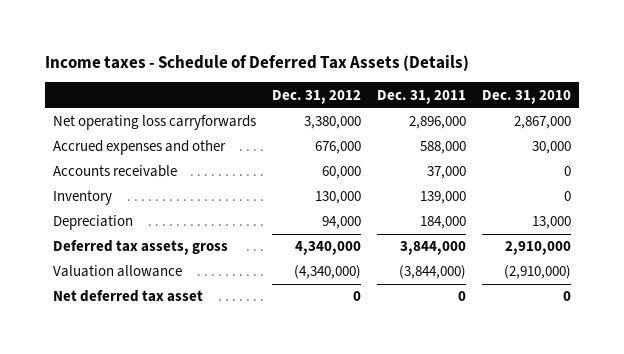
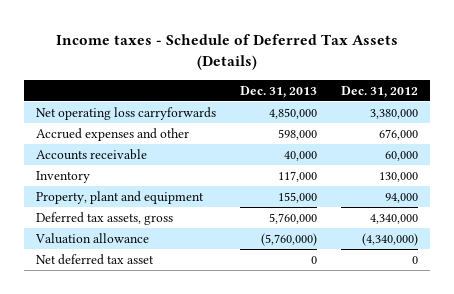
- | Dec. 31, 2012 | Dec. 31, 2011 | Dec. 31, 2010
+ | Dec. 31, 2013 | Dec. 31, 2012
- Depreciation | 94,000 | 184,000 | 13,000
+ Property, plant and equipment | 155,000 | 94,000

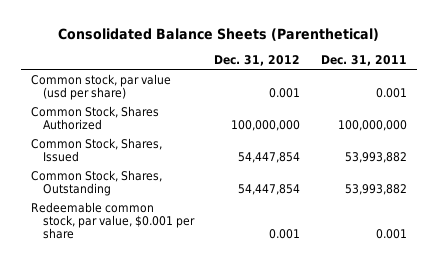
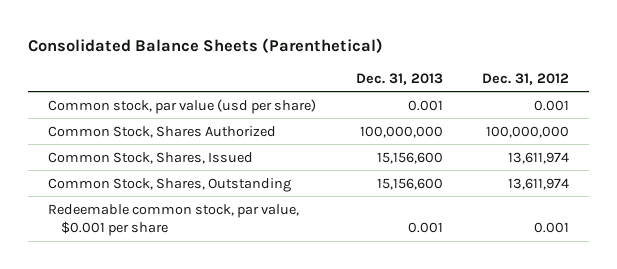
- | Dec. 31, 2012 | Dec. 31, 2011
+ | Dec. 31, 2013 | Dec. 31, 2012
- Common Stock, Shares, Issued | 54,447,854 | 53,993,882
- Common Stock, Shares, Outstanding | 54,447,854 | 53,993,882
+ Common Stock, Shares, Issued | 15,156,600 | 13,611,974
+ Common Stock, Shares, Outstanding | 15,156,600 | 13,611,974

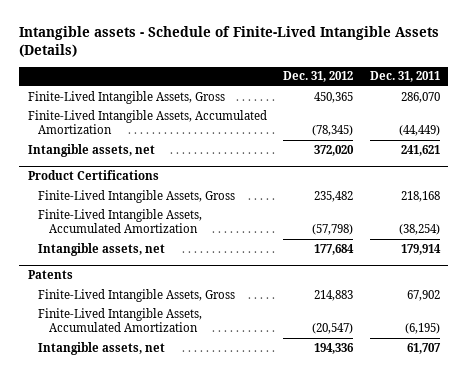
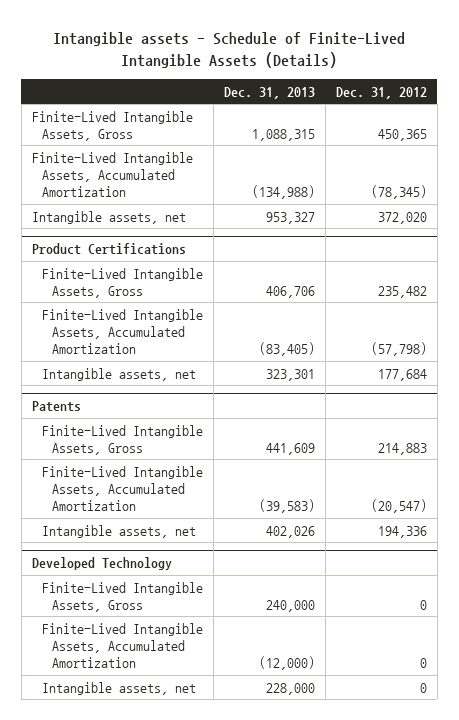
- | Dec. 31, 2012 | Dec. 31, 2011
+ | Dec. 31, 2013 | Dec. 31, 2012
+ Developed Technology
+ Finite-Lived Intangible Assets, Gross | 240,000 | 0
+ Finite-Lived Intangible Assets, Accumulated Amortization | (12,000) | 0
+ Intangible assets, net | 228,000 | 0

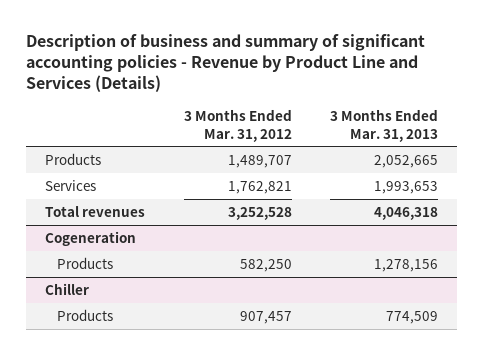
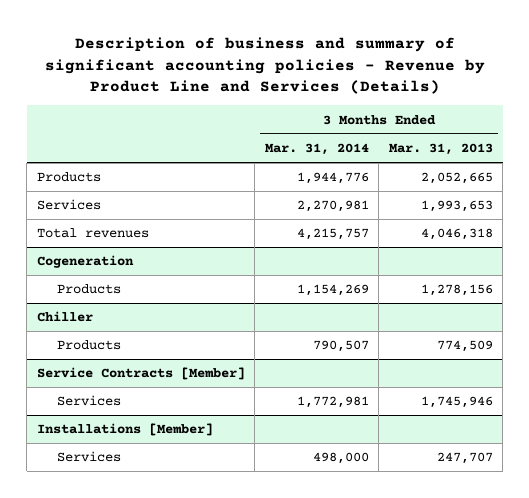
- | 3 Months Ended Mar. 31, 2012 | 3 Months Ended Mar. 31, 2013
+ | 3 Months Ended Mar. 31, 2014 | 3 Months Ended Mar. 31, 2013
+ Service Contracts [Member]
+ Services | 1,772,981 | 1,745,946
+ Installations [Member]
+ Services | 498,000 | 247,707

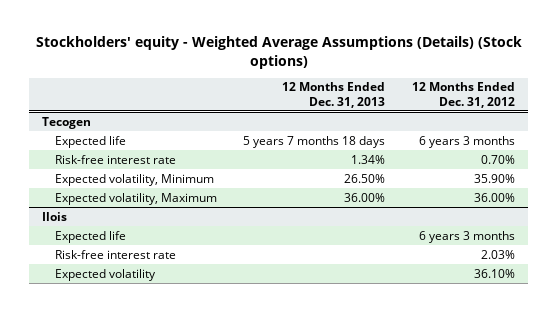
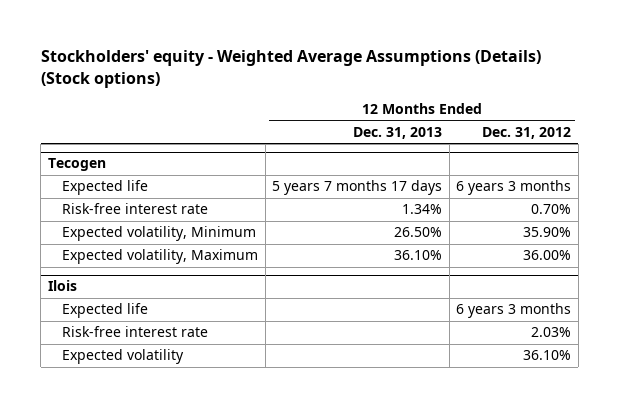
@ Tecogen
- Expected life | 5 years 7 months 18 days | 6 years 3 months
+ Expected life | 5 years 7 months 17 days | 6 years 3 months
- Expected volatility, Maximum | 36.00% | 36.00%
+ Expected volatility, Maximum | 36.10% | 36.00%

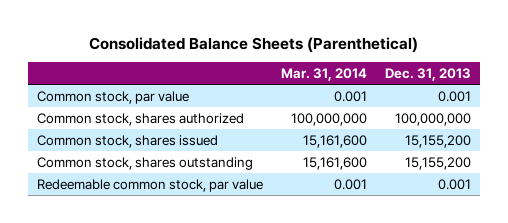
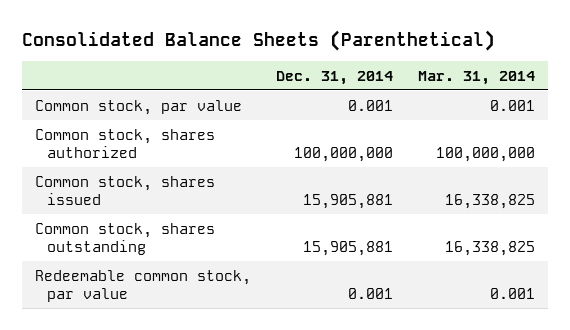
- | Mar. 31, 2014 | Dec. 31, 2013
+ | Dec. 31, 2014 | Mar. 31, 2014
- Common stock, shares issued | 15,161,600 | 15,155,200
- Common stock, shares outstanding | 15,161,600 | 15,155,200
+ Common stock, shares issued | 15,905,881 | 16,338,825
+ Common stock, shares outstanding | 15,905,881 | 16,338,825

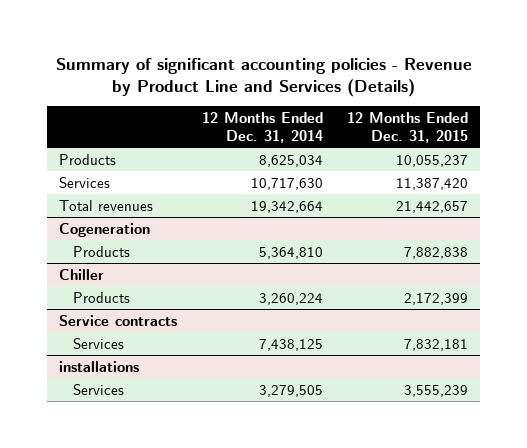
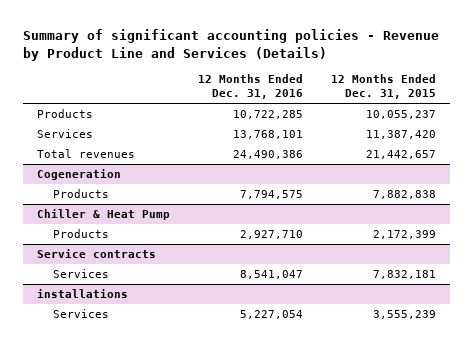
- | 12 Months Ended Dec. 31, 2014 | 12 Months Ended Dec. 31, 2015
+ | 12 Months Ended Dec. 31, 2016 | 12 Months Ended Dec. 31, 2015
- Chiller
+ Chiller & Heat Pump

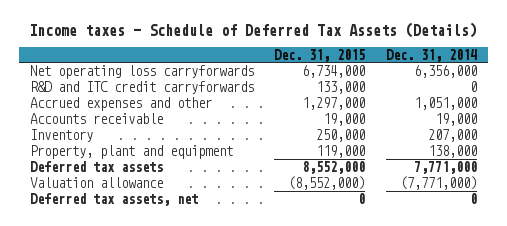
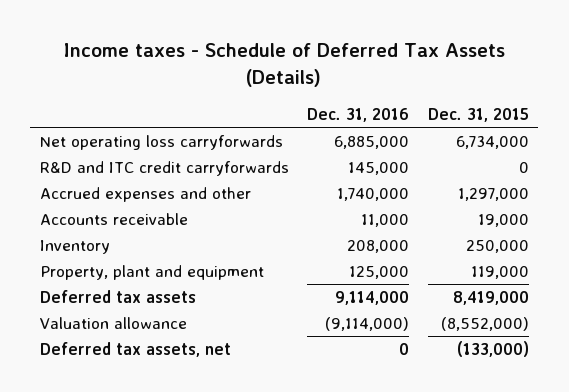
- | Dec. 31, 2015 | Dec. 31, 2014
+ | Dec. 31, 2016 | Dec. 31, 2015
- R&D and ITC credit carryforwards | 133,000 | 0
+ R&D and ITC credit carryforwards | 145,000 | 0
- Deferred tax assets | 8,552,000 | 7,771,000
+ Deferred tax assets | 9,114,000 | 8,419,000
- Deferred tax assets, net | 0 | 0
+ Deferred tax assets, net | 0 | (133,000)

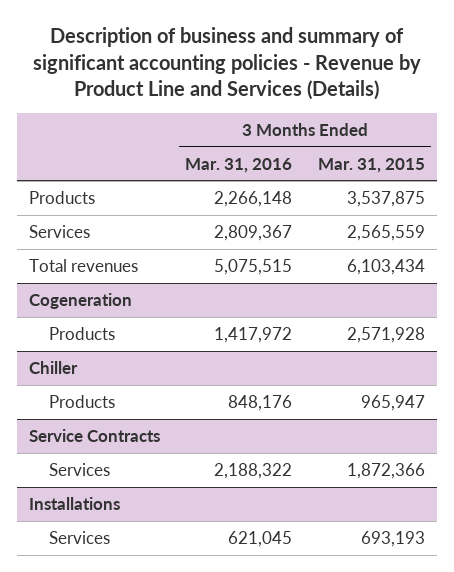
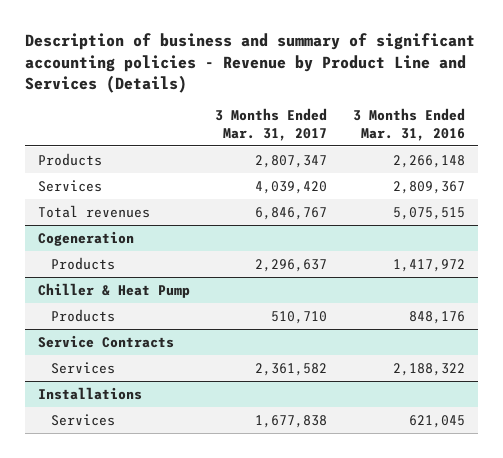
- | 3 Months Ended Mar. 31, 2016 | 3 Months Ended Mar. 31, 2015
+ | 3 Months Ended Mar. 31, 2017 | 3 Months Ended Mar. 31, 2016
- Chiller
+ Chiller & Heat Pump

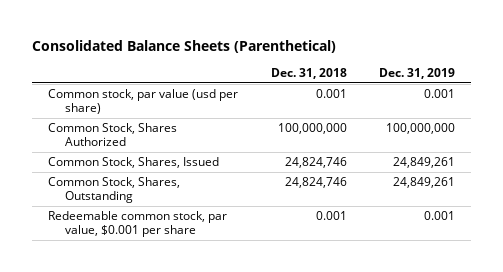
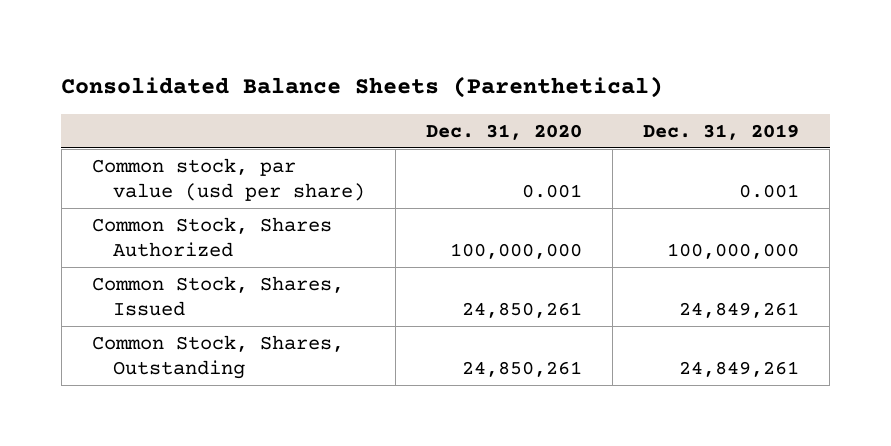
- | Dec. 31, 2018 | Dec. 31, 2019
+ | Dec. 31, 2020 | Dec. 31, 2019
- Redeemable common stock, par value, $0.001 per share | 0.001 | 0.001

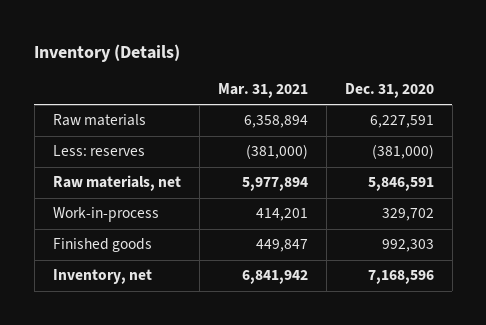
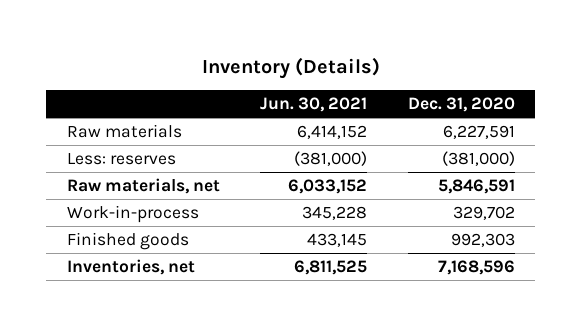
- | Mar. 31, 2021 | Dec. 31, 2020
+ | Jun. 30, 2021 | Dec. 31, 2020
- Inventory, net | 6,841,942 | 7,168,596
+ Inventories, net | 6,811,525 | 7,168,596

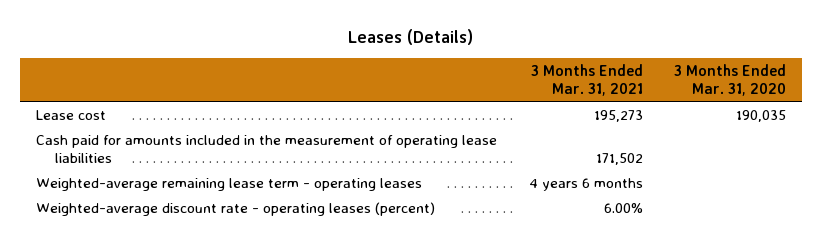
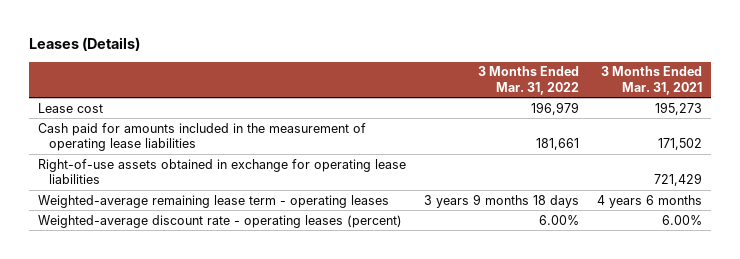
- | 3 Months Ended Mar. 31, 2021 | 3 Months Ended Mar. 31, 2020
+ | 3 Months Ended Mar. 31, 2022 | 3 Months Ended Mar. 31, 2021
+ Right-of-use assets obtained in exchange for operating lease liabilities | | 721,429

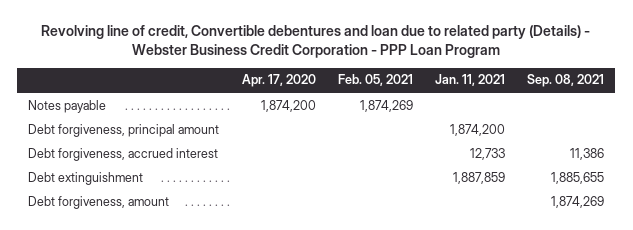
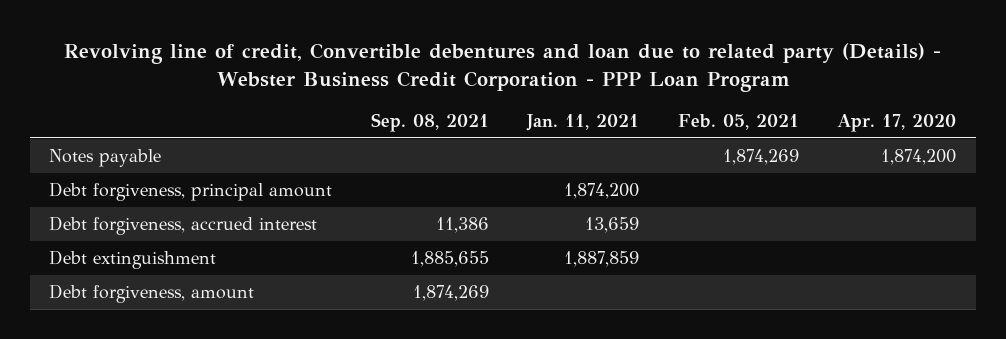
- | Apr. 17, 2020 | Feb. 05, 2021 | Jan. 11, 2021 | Sep. 08, 2021
+ | Sep. 08, 2021 | Jan. 11, 2021 | Feb. 05, 2021 | Apr. 17, 2020
- Debt forgiveness, accrued interest | | | 12,733 | 11,386
+ Debt forgiveness, accrued interest | 11,386 | 13,659 | |

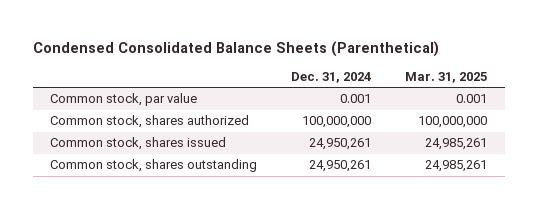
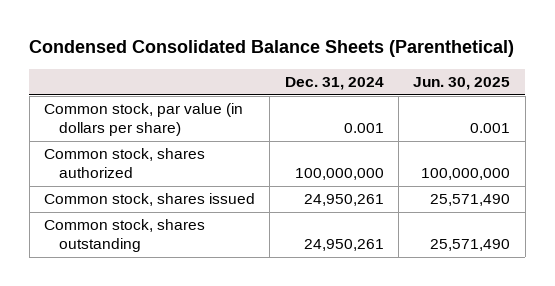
- | Dec. 31, 2024 | Mar. 31, 2025
+ | Dec. 31, 2024 | Jun. 30, 2025
- Common stock, par value | 0.001 | 0.001
+ Common stock, par value (in dollars per share) | 0.001 | 0.001

